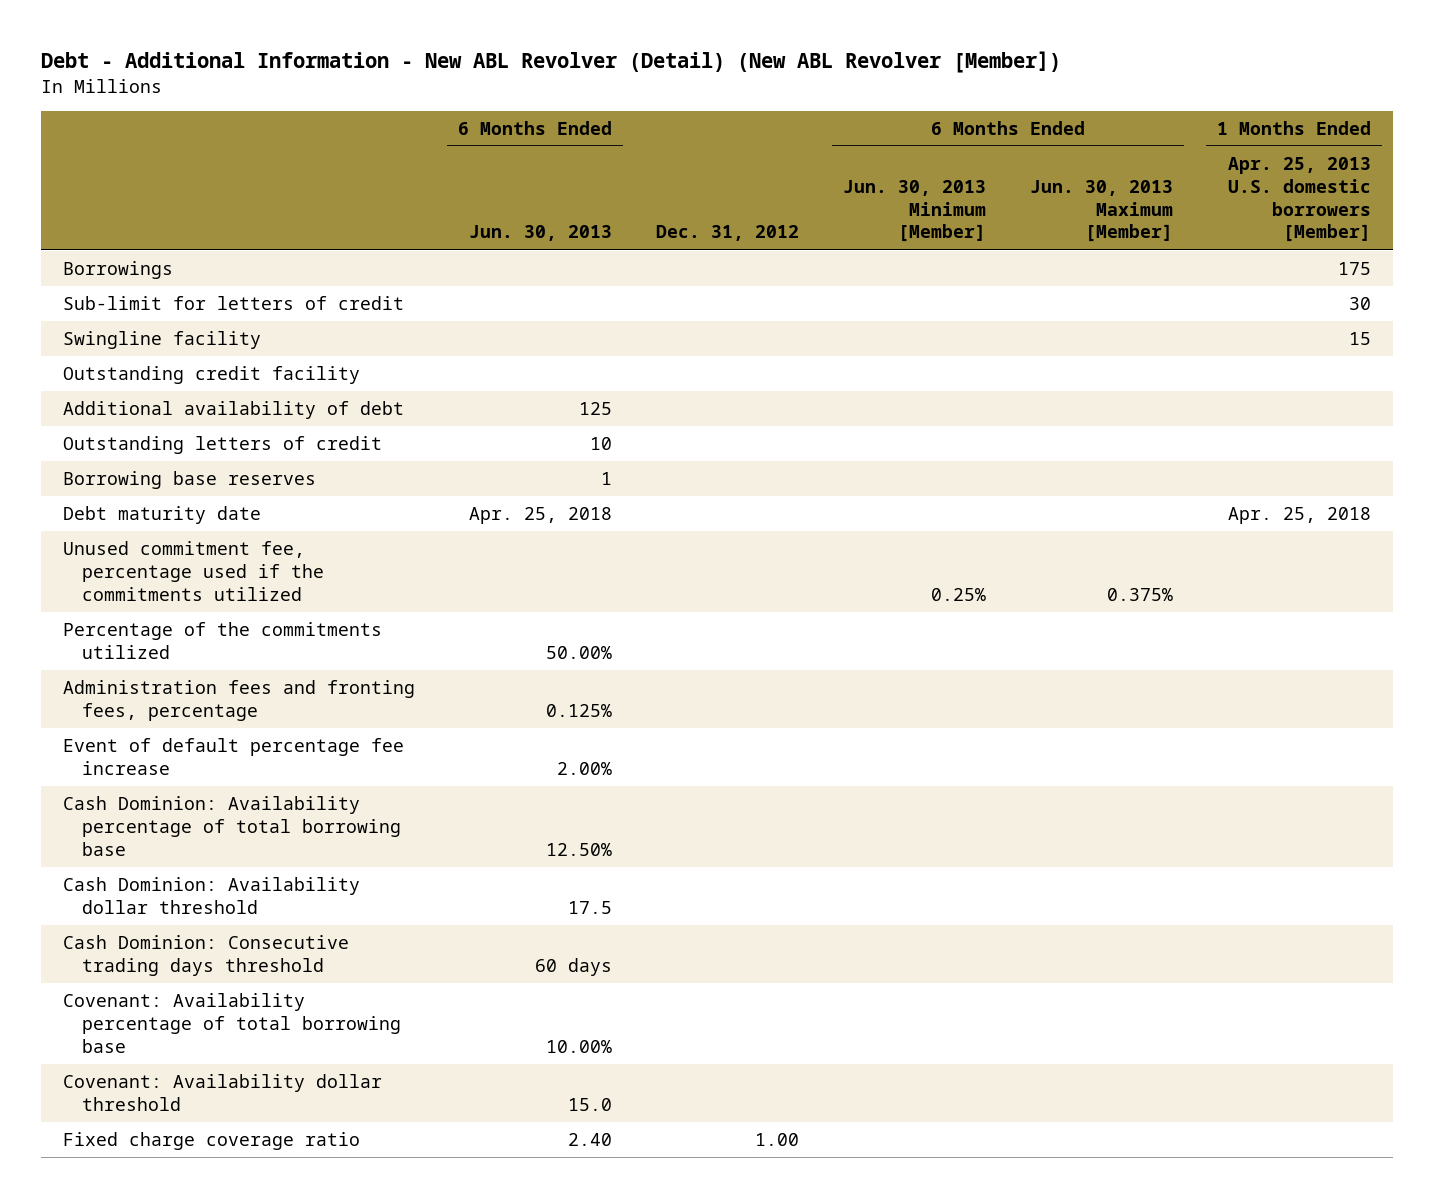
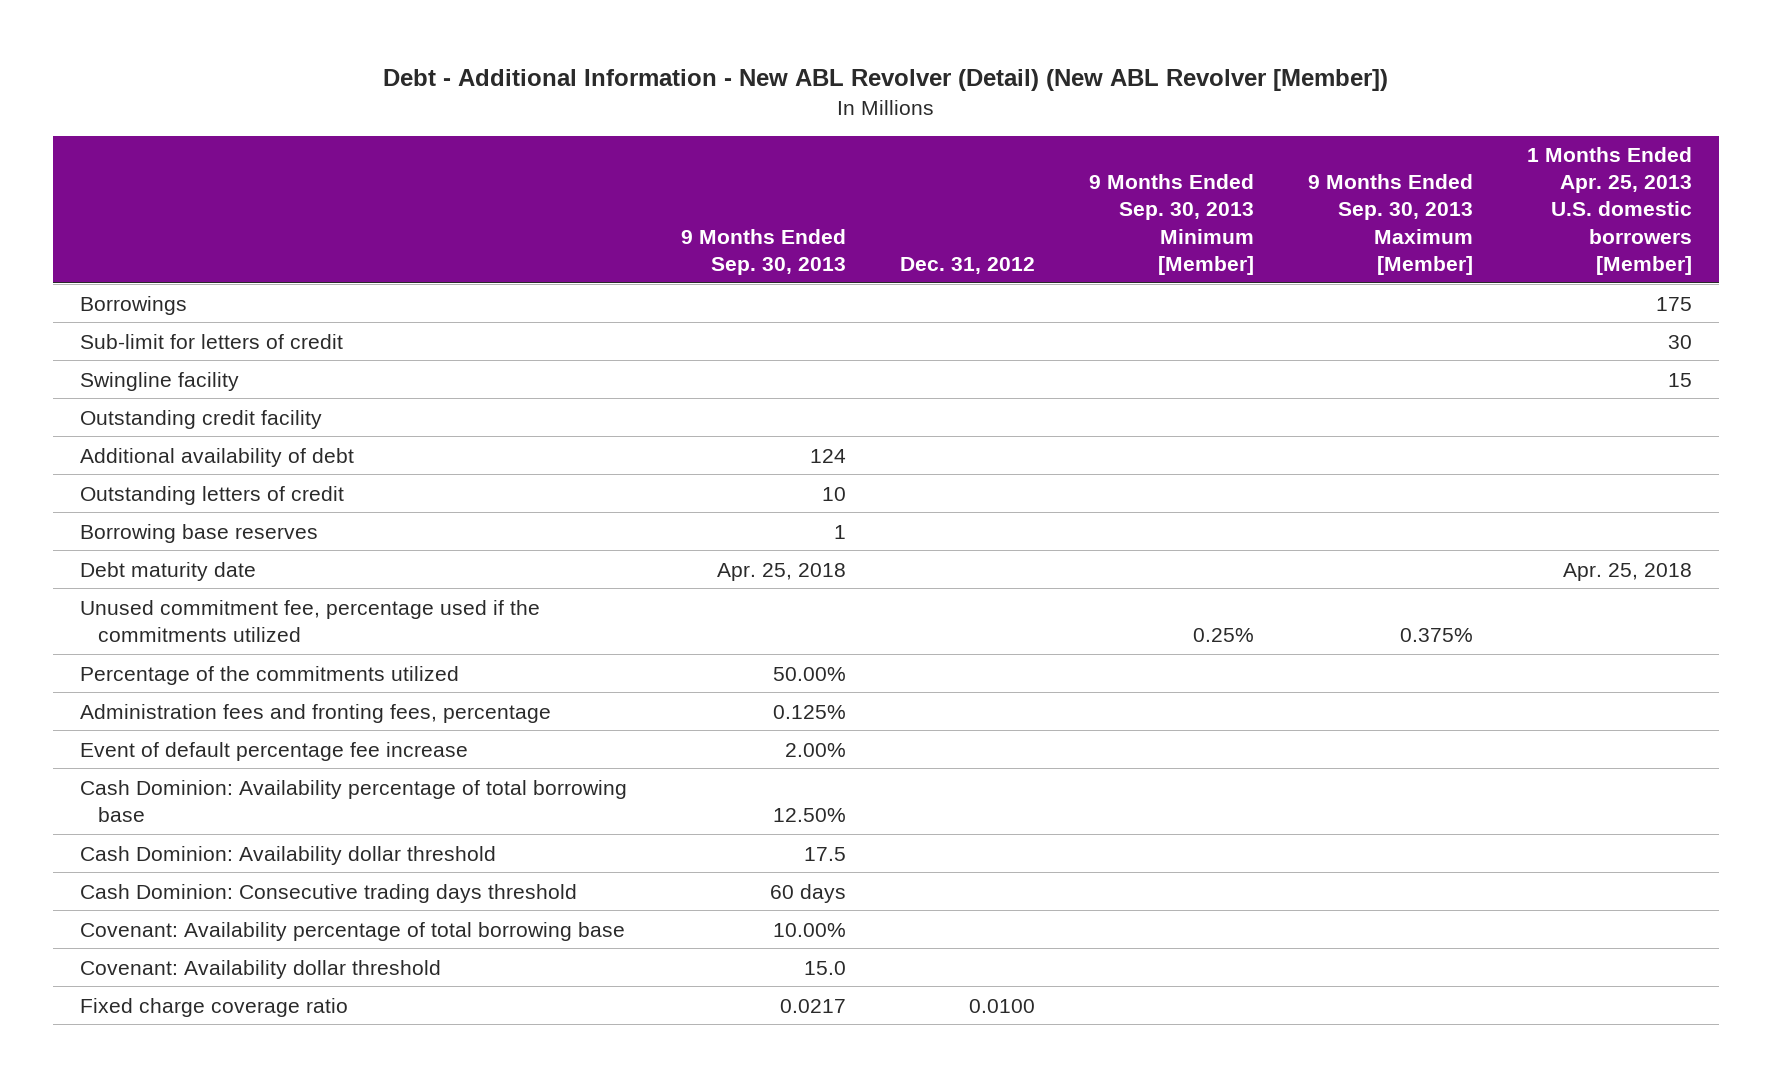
- | 6 Months Ended Jun. 30, 2013 | Dec. 31, 2012 | 6 Months Ended Jun. 30, 2013 Minimum [Member] | 6 Months Ended Jun. 30, 2013 Maximum [Member] | 1 Months Ended Apr. 25, 2013 U.S. domestic borrowers [Member]
+ | 9 Months Ended Sep. 30, 2013 | Dec. 31, 2012 | 9 Months Ended Sep. 30, 2013 Minimum [Member] | 9 Months Ended Sep. 30, 2013 Maximum [Member] | 1 Months Ended Apr. 25, 2013 U.S. domestic borrowers [Member]
- Fixed charge coverage ratio | 2.40 | 1.00 | | |
+ Fixed charge coverage ratio | 0.0217 | 0.0100 | | |

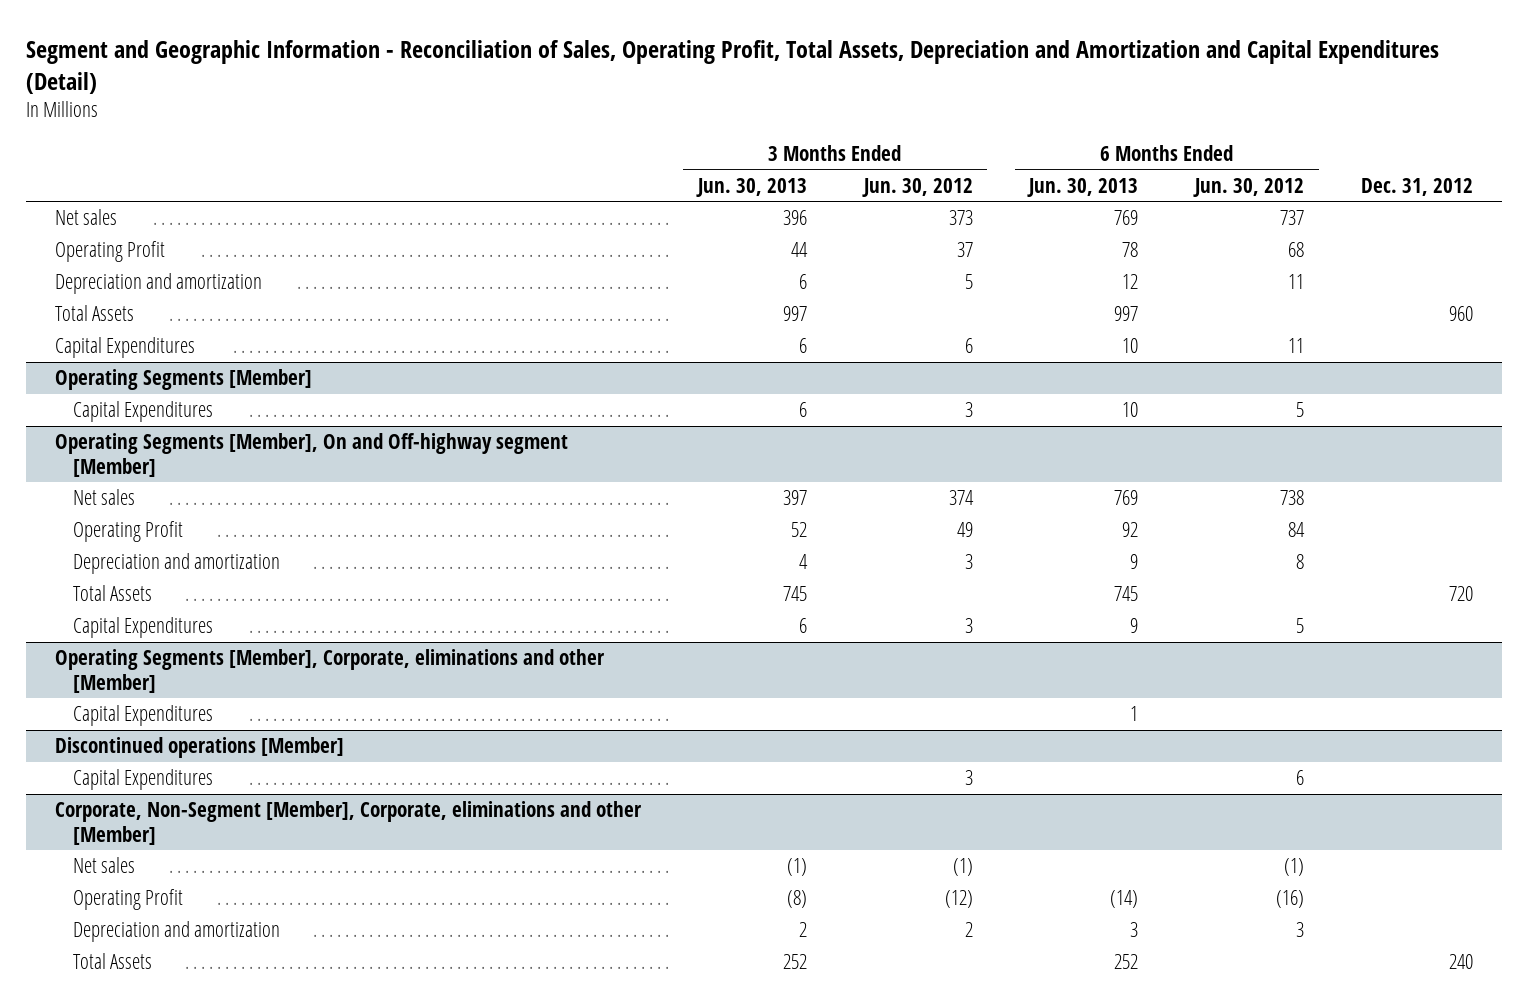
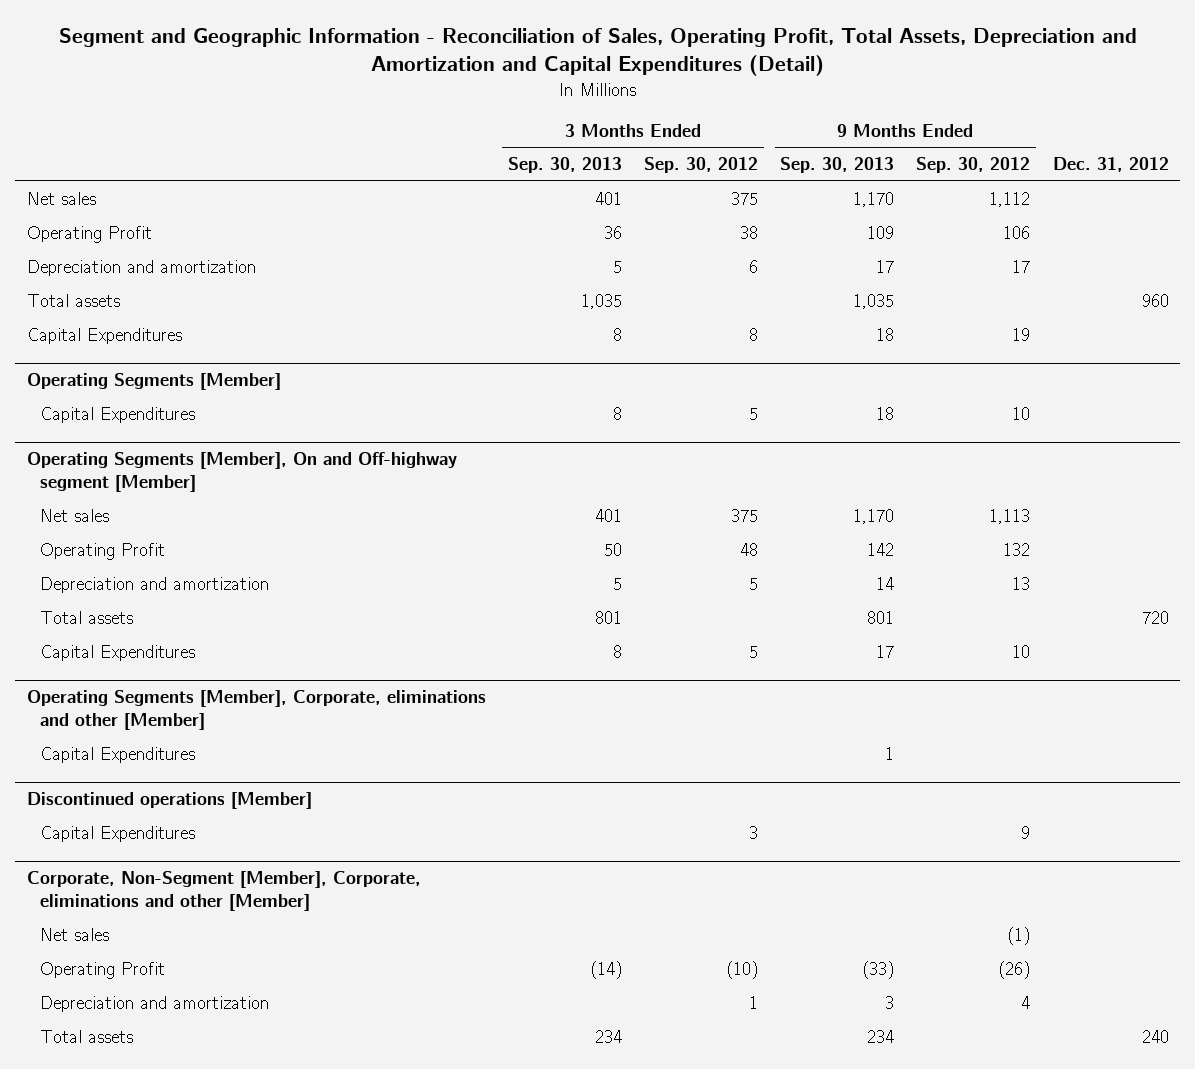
- | 3 Months Ended Jun. 30, 2013 | 3 Months Ended Jun. 30, 2012 | 6 Months Ended Jun. 30, 2013 | 6 Months Ended Jun. 30, 2012 | Dec. 31, 2012
+ | 3 Months Ended Sep. 30, 2013 | 3 Months Ended Sep. 30, 2012 | 9 Months Ended Sep. 30, 2013 | 9 Months Ended Sep. 30, 2012 | Dec. 31, 2012
- Total Assets | 997 | | 997 | | 960
+ Total assets | 1,035 | | 1,035 | | 960
@ Operating Segments [Member], On and Off-highway segment [Member]
- Total Assets | 745 | | 745 | | 720
+ Total assets | 801 | | 801 | | 720
@ Corporate, Non-Segment [Member], Corporate, eliminations and other [Member]
- Total Assets | 252 | | 252 | | 240
+ Total assets | 234 | | 234 | | 240

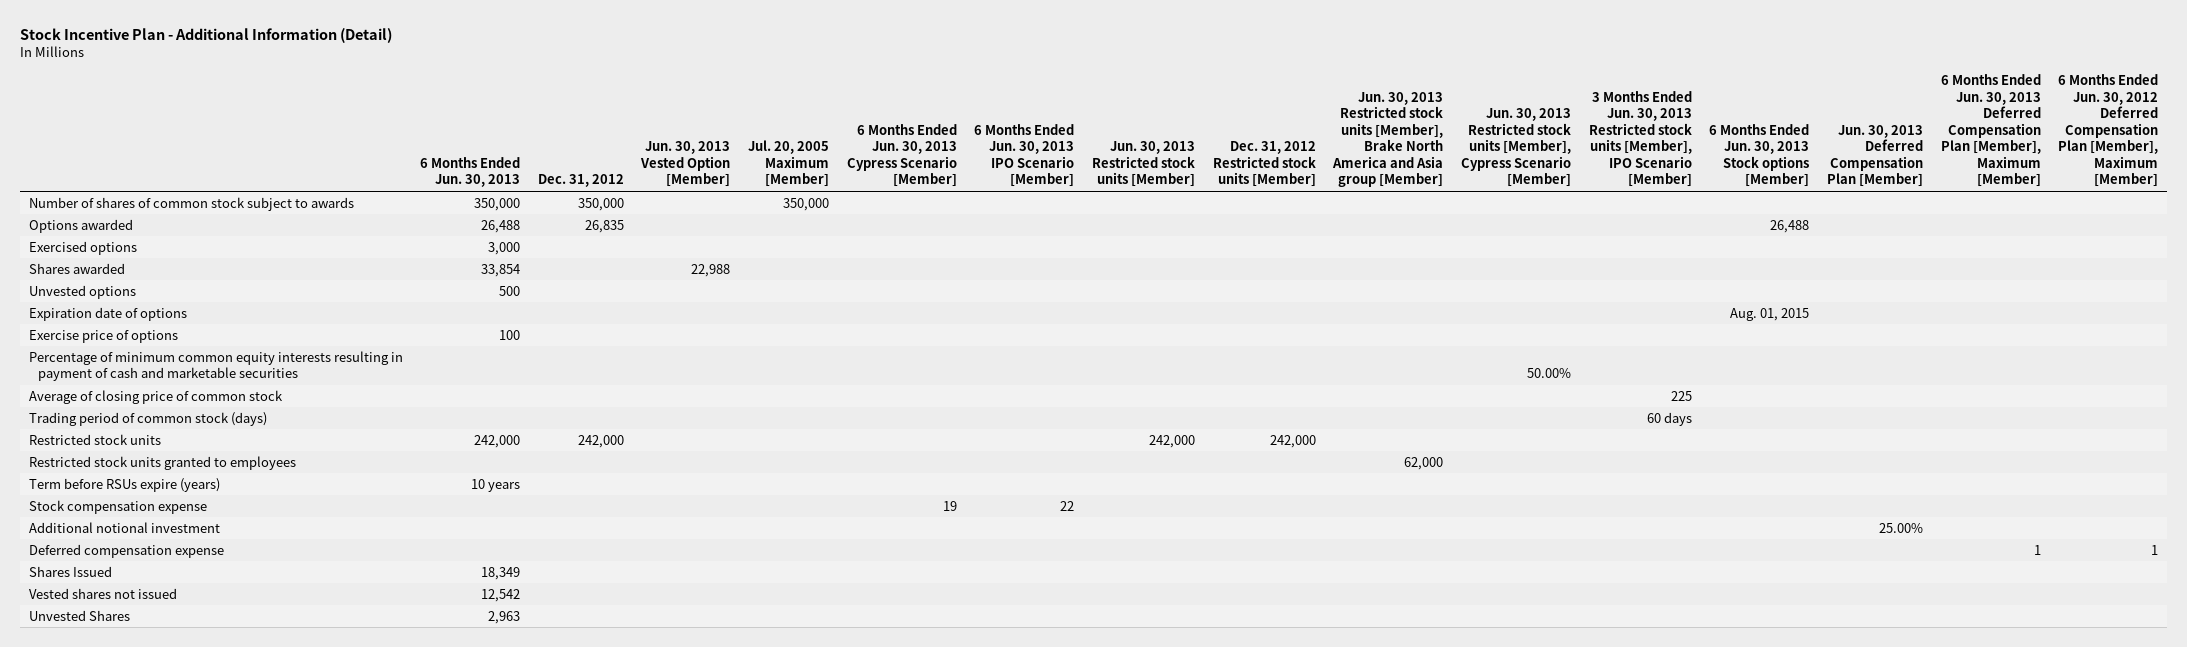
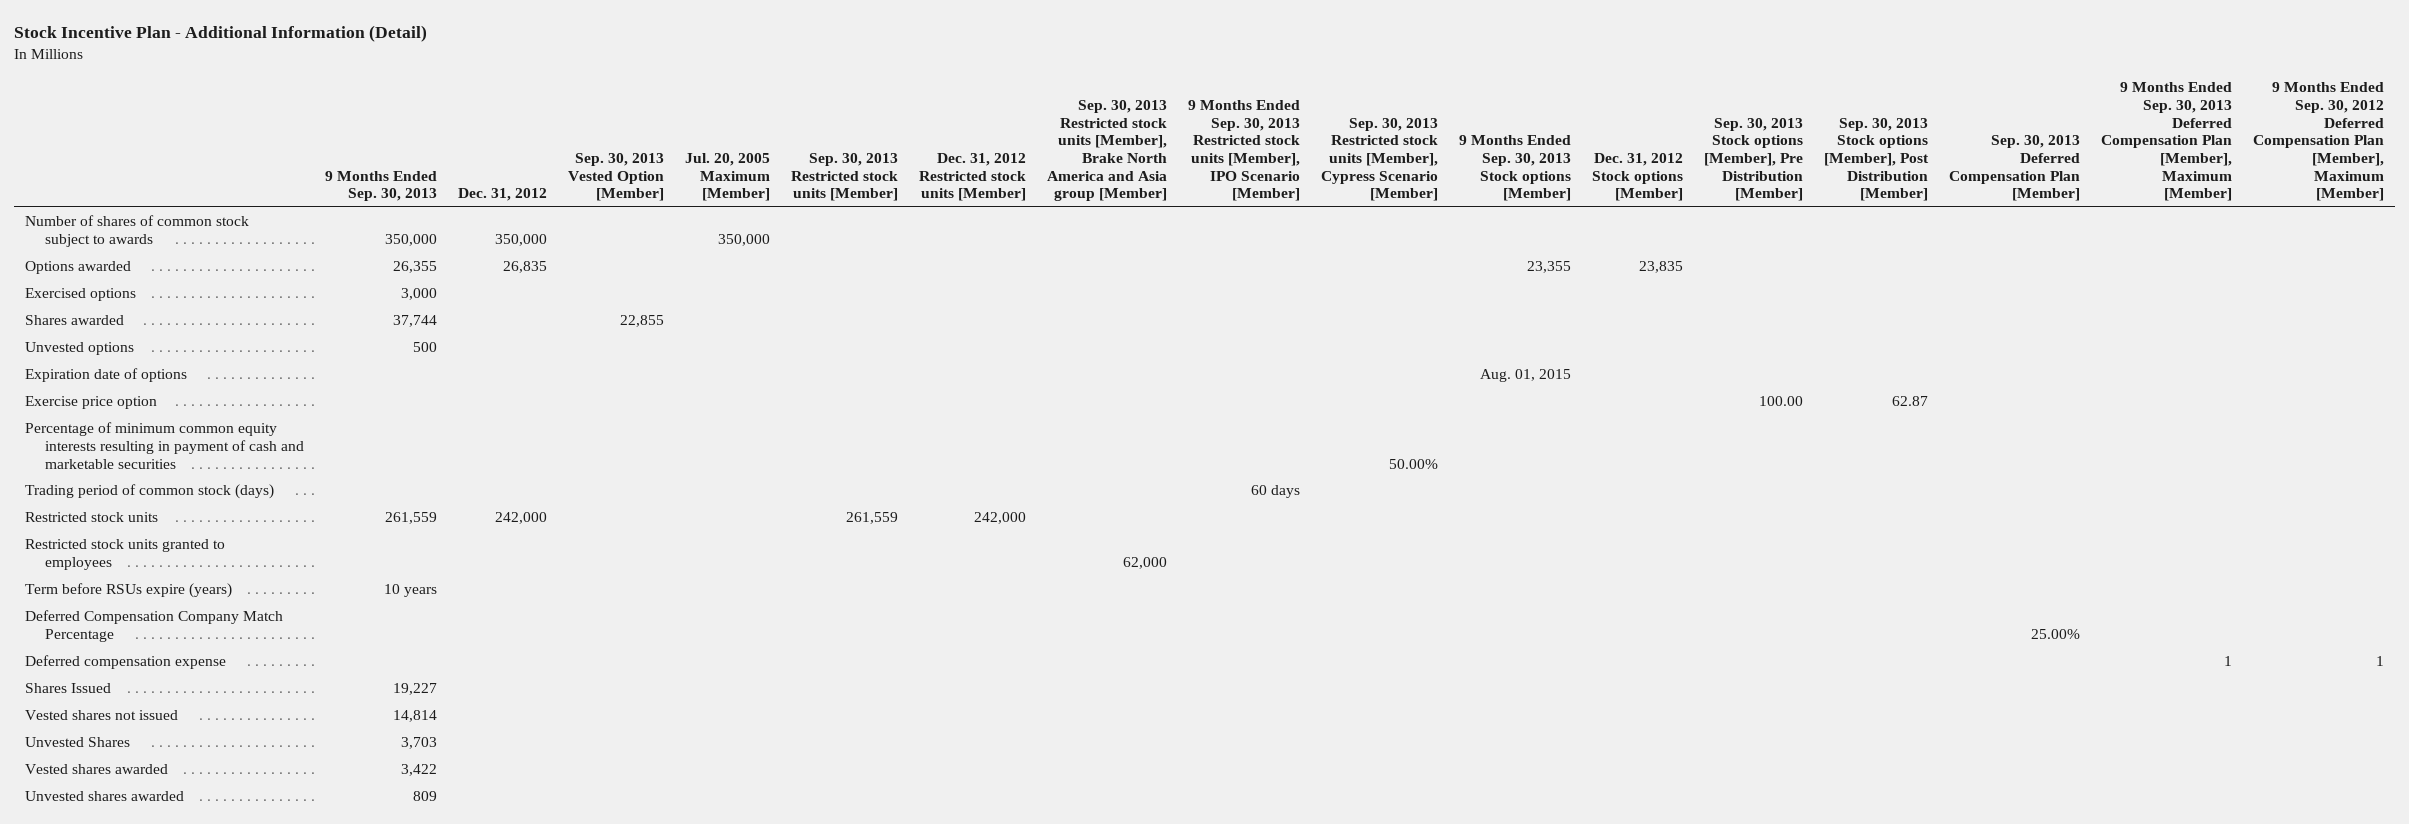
- | 6 Months Ended Jun. 30, 2013 | Dec. 31, 2012 | Jun. 30, 2013 Vested Option [Member] | Jul. 20, 2005 Maximum [Member] | 6 Months Ended Jun. 30, 2013 Cypress Scenario [Member] | 6 Months Ended Jun. 30, 2013 IPO Scenario [Member] | Jun. 30, 2013 Restricted stock units [Member] | Dec. 31, 2012 Restricted stock units [Member] | Jun. 30, 2013 Restricted stock units [Member], Brake North America and Asia group [Member] | Jun. 30, 2013 Restricted stock units [Member], Cypress Scenario [Member] | 3 Months Ended Jun. 30, 2013 Restricted stock units [Member], IPO Scenario [Member] | 6 Months Ended Jun. 30, 2013 Stock options [Member] | Jun. 30, 2013 Deferred Compensation Plan [Member] | 6 Months Ended Jun. 30, 2013 Deferred Compensation Plan [Member], Maximum [Member] | 6 Months Ended Jun. 30, 2012 Deferred Compensation Plan [Member], Maximum [Member]
+ | 9 Months Ended Sep. 30, 2013 | Dec. 31, 2012 | Sep. 30, 2013 Vested Option [Member] | Jul. 20, 2005 Maximum [Member] | Sep. 30, 2013 Restricted stock units [Member] | Dec. 31, 2012 Restricted stock units [Member] | Sep. 30, 2013 Restricted stock units [Member], Brake North America and Asia group [Member] | 9 Months Ended Sep. 30, 2013 Restricted stock units [Member], IPO Scenario [Member] | Sep. 30, 2013 Restricted stock units [Member], Cypress Scenario [Member] | 9 Months Ended Sep. 30, 2013 Stock options [Member] | Dec. 31, 2012 Stock options [Member] | Sep. 30, 2013 Stock options [Member], Pre Distribution [Member] | Sep. 30, 2013 Stock options [Member], Post Distribution [Member] | Sep. 30, 2013 Deferred Compensation Plan [Member] | 9 Months Ended Sep. 30, 2013 Deferred Compensation Plan [Member], Maximum [Member] | 9 Months Ended Sep. 30, 2012 Deferred Compensation Plan [Member], Maximum [Member]
- Exercise price of options | 100 | | | | | | | | | | | | | |
+ Exercise price option | | | | | | | | | | | | 100.00 | 62.87 | | |
- Average of closing price of common stock | | | | | | | | | | | 225 | | | |
- Stock compensation expense | | | | | 19 | 22 | | | | | | | | |
- Additional notional investment | | | | | | | | | | | | | 25.00% | |
+ Deferred Compensation Company Match Percentage | | | | | | | | | | | | | | 25.00% | |
+ Vested shares awarded | 3,422 | | | | | | | | | | | | | | |
+ Unvested shares awarded | 809 | | | | | | | | | | | | | | |

